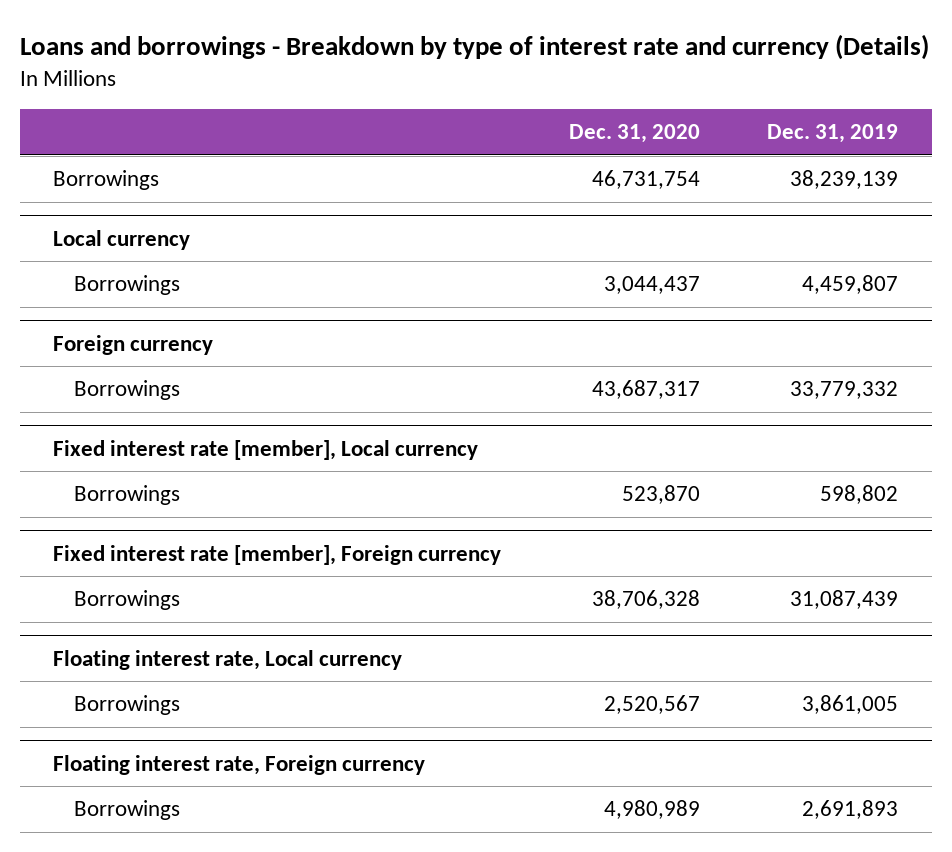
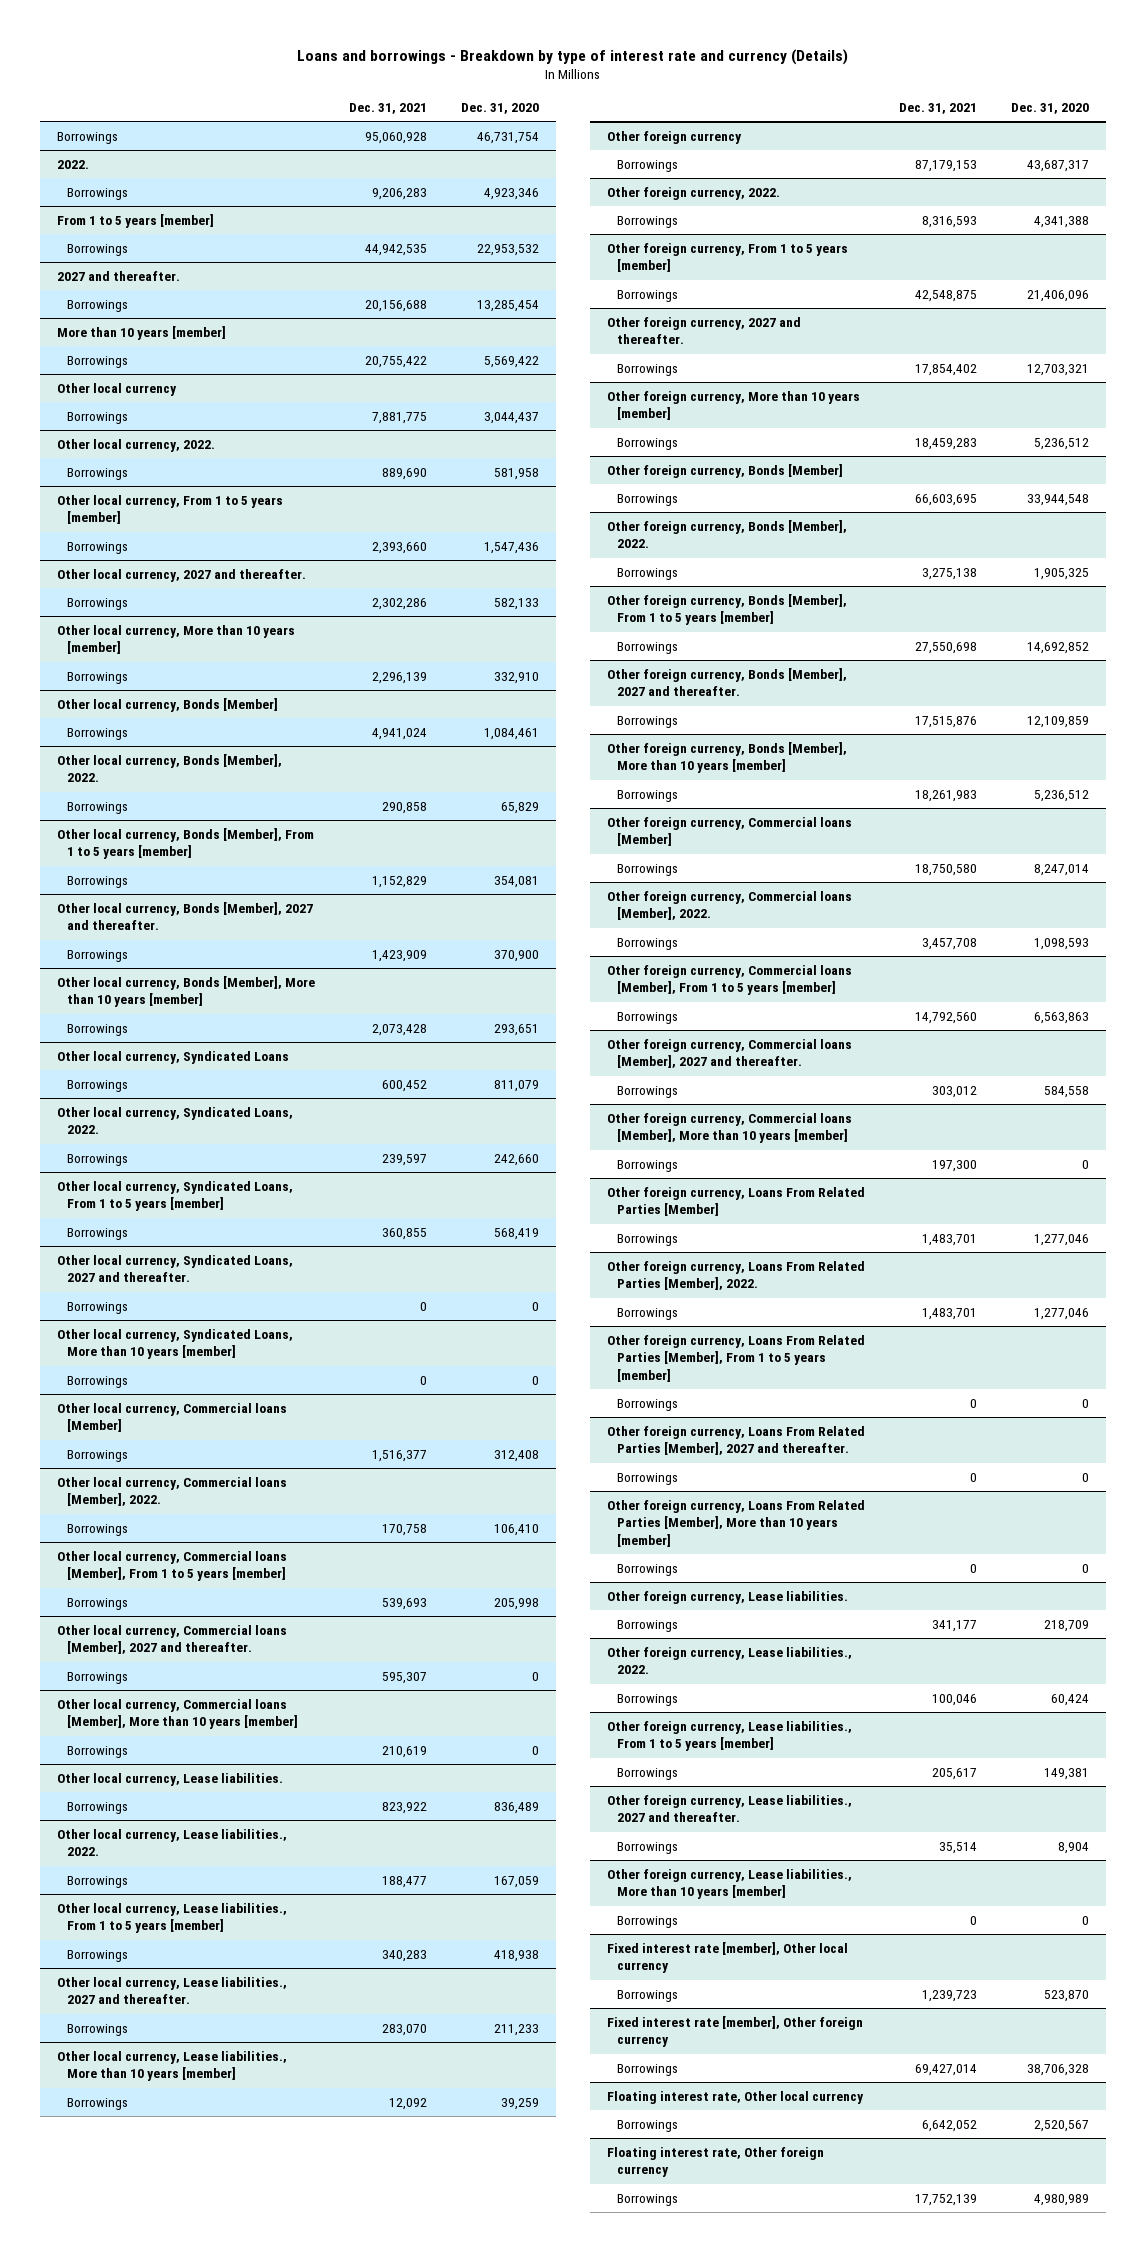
- | Dec. 31, 2020 | Dec. 31, 2019
+ | Dec. 31, 2021 | Dec. 31, 2020
- Local currency
+ 2022.
+ Borrowings | 9,206,283 | 4,923,346
+ From 1 to 5 years [member]
+ Borrowings | 44,942,535 | 22,953,532
+ 2027 and thereafter.
+ Borrowings | 20,156,688 | 13,285,454
+ More than 10 years [member]
+ Borrowings | 20,755,422 | 5,569,422
+ Other local currency
- Foreign currency
+ Other local currency, 2022.
+ Borrowings | 889,690 | 581,958
+ Other local currency, From 1 to 5 years [member]
+ Borrowings | 2,393,660 | 1,547,436
+ Other local currency, 2027 and thereafter.
+ Borrowings | 2,302,286 | 582,133
+ Other local currency, More than 10 years [member]
+ Borrowings | 2,296,139 | 332,910
+ Other local currency, Bonds [Member]
+ Borrowings | 4,941,024 | 1,084,461
+ Other local currency, Bonds [Member], 2022.
+ Borrowings | 290,858 | 65,829
+ Other local currency, Bonds [Member], From 1 to 5 years [member]
+ Borrowings | 1,152,829 | 354,081
+ Other local currency, Bonds [Member], 2027 and thereafter.
+ Borrowings | 1,423,909 | 370,900
+ Other local currency, Bonds [Member], More than 10 years [member]
+ Borrowings | 2,073,428 | 293,651
+ Other local currency, Syndicated Loans
+ Borrowings | 600,452 | 811,079
+ Other local currency, Syndicated Loans, 2022.
+ Borrowings | 239,597 | 242,660
+ Other local currency, Syndicated Loans, From 1 to 5 years [member]
+ Borrowings | 360,855 | 568,419
+ Other local currency, Syndicated Loans, 2027 and thereafter.
+ Borrowings | 0 | 0
+ Other local currency, Syndicated Loans, More than 10 years [member]
+ Borrowings | 0 | 0
+ Other local currency, Commercial loans [Member]
+ Borrowings | 1,516,377 | 312,408
+ Other local currency, Commercial loans [Member], 2022.
+ Borrowings | 170,758 | 106,410
+ Other local currency, Commercial loans [Member], From 1 to 5 years [member]
+ Borrowings | 539,693 | 205,998
+ Other local currency, Commercial loans [Member], 2027 and thereafter.
+ Borrowings | 595,307 | 0
+ Other local currency, Commercial loans [Member], More than 10 years [member]
+ Borrowings | 210,619 | 0
+ Other local currency, Lease liabilities.
+ Borrowings | 823,922 | 836,489
+ Other local currency, Lease liabilities., 2022.
+ Borrowings | 188,477 | 167,059
+ Other local currency, Lease liabilities., From 1 to 5 years [member]
+ Borrowings | 340,283 | 418,938
+ Other local currency, Lease liabilities., 2027 and thereafter.
+ Borrowings | 283,070 | 211,233
+ Other local currency, Lease liabilities., More than 10 years [member]
+ Borrowings | 12,092 | 39,259
+ Other foreign currency
- Fixed interest rate [member], Local currency
+ Other foreign currency, 2022.
+ Borrowings | 8,316,593 | 4,341,388
+ Other foreign currency, From 1 to 5 years [member]
+ Borrowings | 42,548,875 | 21,406,096
+ Other foreign currency, 2027 and thereafter.
+ Borrowings | 17,854,402 | 12,703,321
+ Other foreign currency, More than 10 years [member]
+ Borrowings | 18,459,283 | 5,236,512
+ Other foreign currency, Bonds [Member]
+ Borrowings | 66,603,695 | 33,944,548
+ Other foreign currency, Bonds [Member], 2022.
+ Borrowings | 3,275,138 | 1,905,325
+ Other foreign currency, Bonds [Member], From 1 to 5 years [member]
+ Borrowings | 27,550,698 | 14,692,852
+ Other foreign currency, Bonds [Member], 2027 and thereafter.
+ Borrowings | 17,515,876 | 12,109,859
+ Other foreign currency, Bonds [Member], More than 10 years [member]
+ Borrowings | 18,261,983 | 5,236,512
+ Other foreign currency, Commercial loans [Member]
+ Borrowings | 18,750,580 | 8,247,014
+ Other foreign currency, Commercial loans [Member], 2022.
+ Borrowings | 3,457,708 | 1,098,593
+ Other foreign currency, Commercial loans [Member], From 1 to 5 years [member]
+ Borrowings | 14,792,560 | 6,563,863
+ Other foreign currency, Commercial loans [Member], 2027 and thereafter.
+ Borrowings | 303,012 | 584,558
+ Other foreign currency, Commercial loans [Member], More than 10 years [member]
+ Borrowings | 197,300 | 0
+ Other foreign currency, Loans From Related Parties [Member]
+ Borrowings | 1,483,701 | 1,277,046
+ Other foreign currency, Loans From Related Parties [Member], 2022.
+ Borrowings | 1,483,701 | 1,277,046
+ Other foreign currency, Loans From Related Parties [Member], From 1 to 5 years [member]
+ Borrowings | 0 | 0
+ Other foreign currency, Loans From Related Parties [Member], 2027 and thereafter.
+ Borrowings | 0 | 0
+ Other foreign currency, Loans From Related Parties [Member], More than 10 years [member]
+ Borrowings | 0 | 0
+ Other foreign currency, Lease liabilities.
+ Borrowings | 341,177 | 218,709
+ Other foreign currency, Lease liabilities., 2022.
+ Borrowings | 100,046 | 60,424
+ Other foreign currency, Lease liabilities., From 1 to 5 years [member]
+ Borrowings | 205,617 | 149,381
+ Other foreign currency, Lease liabilities., 2027 and thereafter.
+ Borrowings | 35,514 | 8,904
+ Other foreign currency, Lease liabilities., More than 10 years [member]
+ Borrowings | 0 | 0
+ Fixed interest rate [member], Other local currency
- Fixed interest rate [member], Foreign currency
+ Fixed interest rate [member], Other foreign currency
- Floating interest rate, Local currency
+ Floating interest rate, Other local currency
- Floating interest rate, Foreign currency
+ Floating interest rate, Other foreign currency

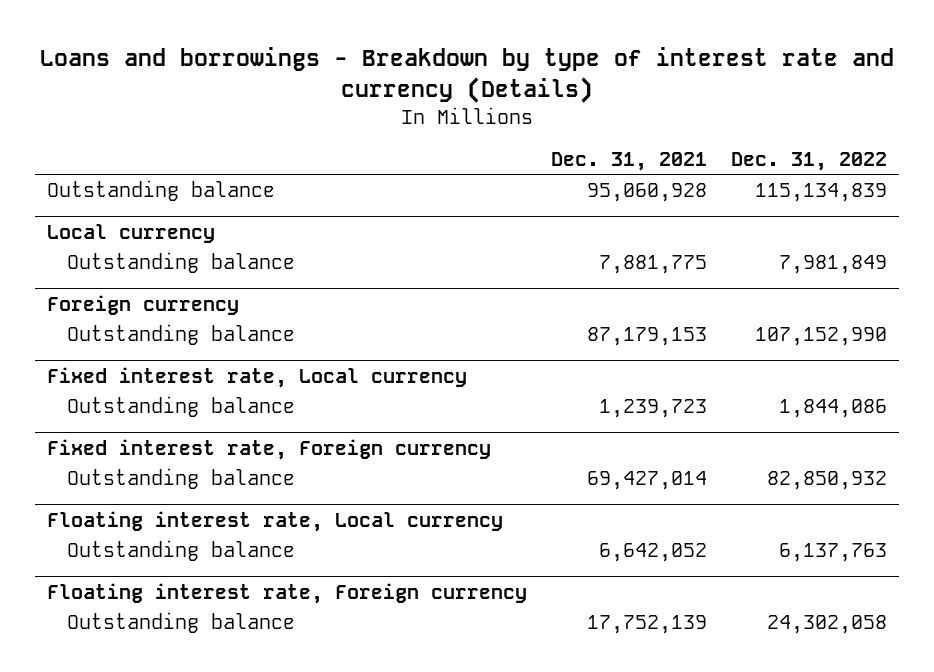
- | Dec. 31, 2021 | Dec. 31, 2020
+ | Dec. 31, 2021 | Dec. 31, 2022
- Borrowings | 95,060,928 | 46,731,754
- 2022.
- Borrowings | 9,206,283 | 4,923,346
- From 1 to 5 years [member]
- Borrowings | 44,942,535 | 22,953,532
- 2027 and thereafter.
- Borrowings | 20,156,688 | 13,285,454
- More than 10 years [member]
- Borrowings | 20,755,422 | 5,569,422
- Other local currency
- Borrowings | 7,881,775 | 3,044,437
- Other local currency, 2022.
- Borrowings | 889,690 | 581,958
- Other local currency, From 1 to 5 years [member]
- Borrowings | 2,393,660 | 1,547,436
- Other local currency, 2027 and thereafter.
- Borrowings | 2,302,286 | 582,133
- Other local currency, More than 10 years [member]
- Borrowings | 2,296,139 | 332,910
- Other local currency, Bonds [Member]
- Borrowings | 4,941,024 | 1,084,461
- Other local currency, Bonds [Member], 2022.
- Borrowings | 290,858 | 65,829
- Other local currency, Bonds [Member], From 1 to 5 years [member]
- Borrowings | 1,152,829 | 354,081
- Other local currency, Bonds [Member], 2027 and thereafter.
- Borrowings | 1,423,909 | 370,900
- Other local currency, Bonds [Member], More than 10 years [member]
- Borrowings | 2,073,428 | 293,651
- Other local currency, Syndicated Loans
- Borrowings | 600,452 | 811,079
- Other local currency, Syndicated Loans, 2022.
- Borrowings | 239,597 | 242,660
- Other local currency, Syndicated Loans, From 1 to 5 years [member]
- Borrowings | 360,855 | 568,419
- Other local currency, Syndicated Loans, 2027 and thereafter.
- Borrowings | 0 | 0
- Other local currency, Syndicated Loans, More than 10 years [member]
- Borrowings | 0 | 0
- Other local currency, Commercial loans [Member]
- Borrowings | 1,516,377 | 312,408
- Other local currency, Commercial loans [Member], 2022.
- Borrowings | 170,758 | 106,410
- Other local currency, Commercial loans [Member], From 1 to 5 years [member]
- Borrowings | 539,693 | 205,998
- Other local currency, Commercial loans [Member], 2027 and thereafter.
- Borrowings | 595,307 | 0
- Other local currency, Commercial loans [Member], More than 10 years [member]
- Borrowings | 210,619 | 0
- Other local currency, Lease liabilities.
- Borrowings | 823,922 | 836,489
- Other local currency, Lease liabilities., 2022.
- Borrowings | 188,477 | 167,059
- Other local currency, Lease liabilities., From 1 to 5 years [member]
- Borrowings | 340,283 | 418,938
- Other local currency, Lease liabilities., 2027 and thereafter.
- Borrowings | 283,070 | 211,233
- Other local currency, Lease liabilities., More than 10 years [member]
- Borrowings | 12,092 | 39,259
- Other foreign currency
- Borrowings | 87,179,153 | 43,687,317
- Other foreign currency, 2022.
- Borrowings | 8,316,593 | 4,341,388
- Other foreign currency, From 1 to 5 years [member]
- Borrowings | 42,548,875 | 21,406,096
- Other foreign currency, 2027 and thereafter.
- Borrowings | 17,854,402 | 12,703,321
- Other foreign currency, More than 10 years [member]
- Borrowings | 18,459,283 | 5,236,512
- Other foreign currency, Bonds [Member]
- Borrowings | 66,603,695 | 33,944,548
- Other foreign currency, Bonds [Member], 2022.
- Borrowings | 3,275,138 | 1,905,325
- Other foreign currency, Bonds [Member], From 1 to 5 years [member]
- Borrowings | 27,550,698 | 14,692,852
- Other foreign currency, Bonds [Member], 2027 and thereafter.
- Borrowings | 17,515,876 | 12,109,859
- Other foreign currency, Bonds [Member], More than 10 years [member]
- Borrowings | 18,261,983 | 5,236,512
- Other foreign currency, Commercial loans [Member]
- Borrowings | 18,750,580 | 8,247,014
- Other foreign currency, Commercial loans [Member], 2022.
- Borrowings | 3,457,708 | 1,098,593
- Other foreign currency, Commercial loans [Member], From 1 to 5 years [member]
- Borrowings | 14,792,560 | 6,563,863
- Other foreign currency, Commercial loans [Member], 2027 and thereafter.
- Borrowings | 303,012 | 584,558
- Other foreign currency, Commercial loans [Member], More than 10 years [member]
- Borrowings | 197,300 | 0
- Other foreign currency, Loans From Related Parties [Member]
- Borrowings | 1,483,701 | 1,277,046
- Other foreign currency, Loans From Related Parties [Member], 2022.
- Borrowings | 1,483,701 | 1,277,046
- Other foreign currency, Loans From Related Parties [Member], From 1 to 5 years [member]
- Borrowings | 0 | 0
- Other foreign currency, Loans From Related Parties [Member], 2027 and thereafter.
- Borrowings | 0 | 0
- Other foreign currency, Loans From Related Parties [Member], More than 10 years [member]
- Borrowings | 0 | 0
- Other foreign currency, Lease liabilities.
- Borrowings | 341,177 | 218,709
- Other foreign currency, Lease liabilities., 2022.
- Borrowings | 100,046 | 60,424
- Other foreign currency, Lease liabilities., From 1 to 5 years [member]
- Borrowings | 205,617 | 149,381
- Other foreign currency, Lease liabilities., 2027 and thereafter.
- Borrowings | 35,514 | 8,904
- Other foreign currency, Lease liabilities., More than 10 years [member]
- Borrowings | 0 | 0
- Fixed interest rate [member], Other local currency
- Borrowings | 1,239,723 | 523,870
- Fixed interest rate [member], Other foreign currency
- Borrowings | 69,427,014 | 38,706,328
- Floating interest rate, Other local currency
- Borrowings | 6,642,052 | 2,520,567
- Floating interest rate, Other foreign currency
- Borrowings | 17,752,139 | 4,980,989
+ Outstanding balance | 95,060,928 | 115,134,839
+ Local currency
+ Outstanding balance | 7,881,775 | 7,981,849
+ Foreign currency
+ Outstanding balance | 87,179,153 | 107,152,990
+ Fixed interest rate, Local currency
+ Outstanding balance | 1,239,723 | 1,844,086
+ Fixed interest rate, Foreign currency
+ Outstanding balance | 69,427,014 | 82,850,932
+ Floating interest rate, Local currency
+ Outstanding balance | 6,642,052 | 6,137,763
+ Floating interest rate, Foreign currency
+ Outstanding balance | 17,752,139 | 24,302,058

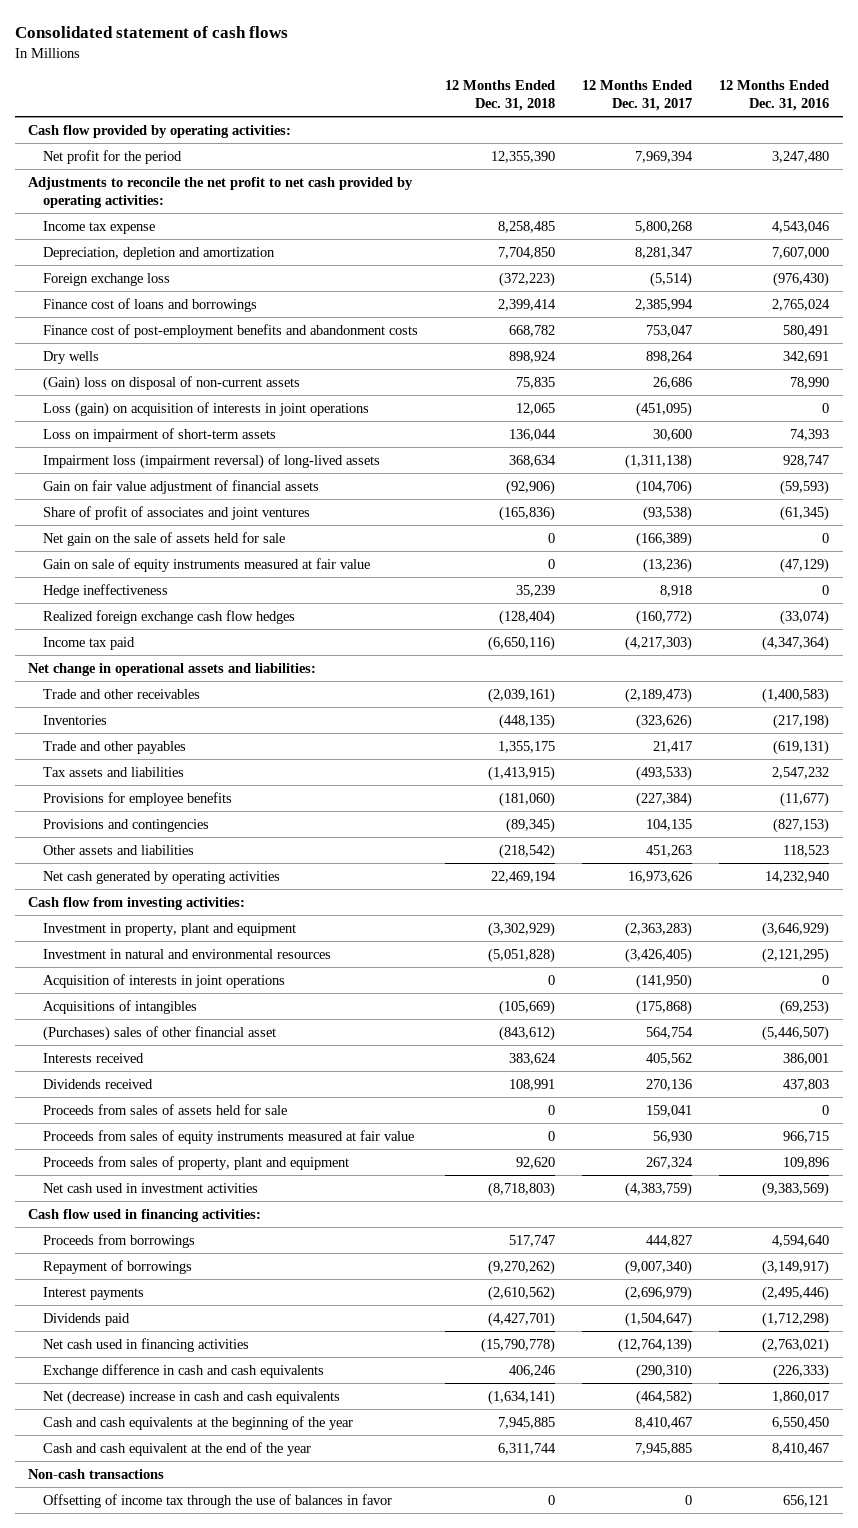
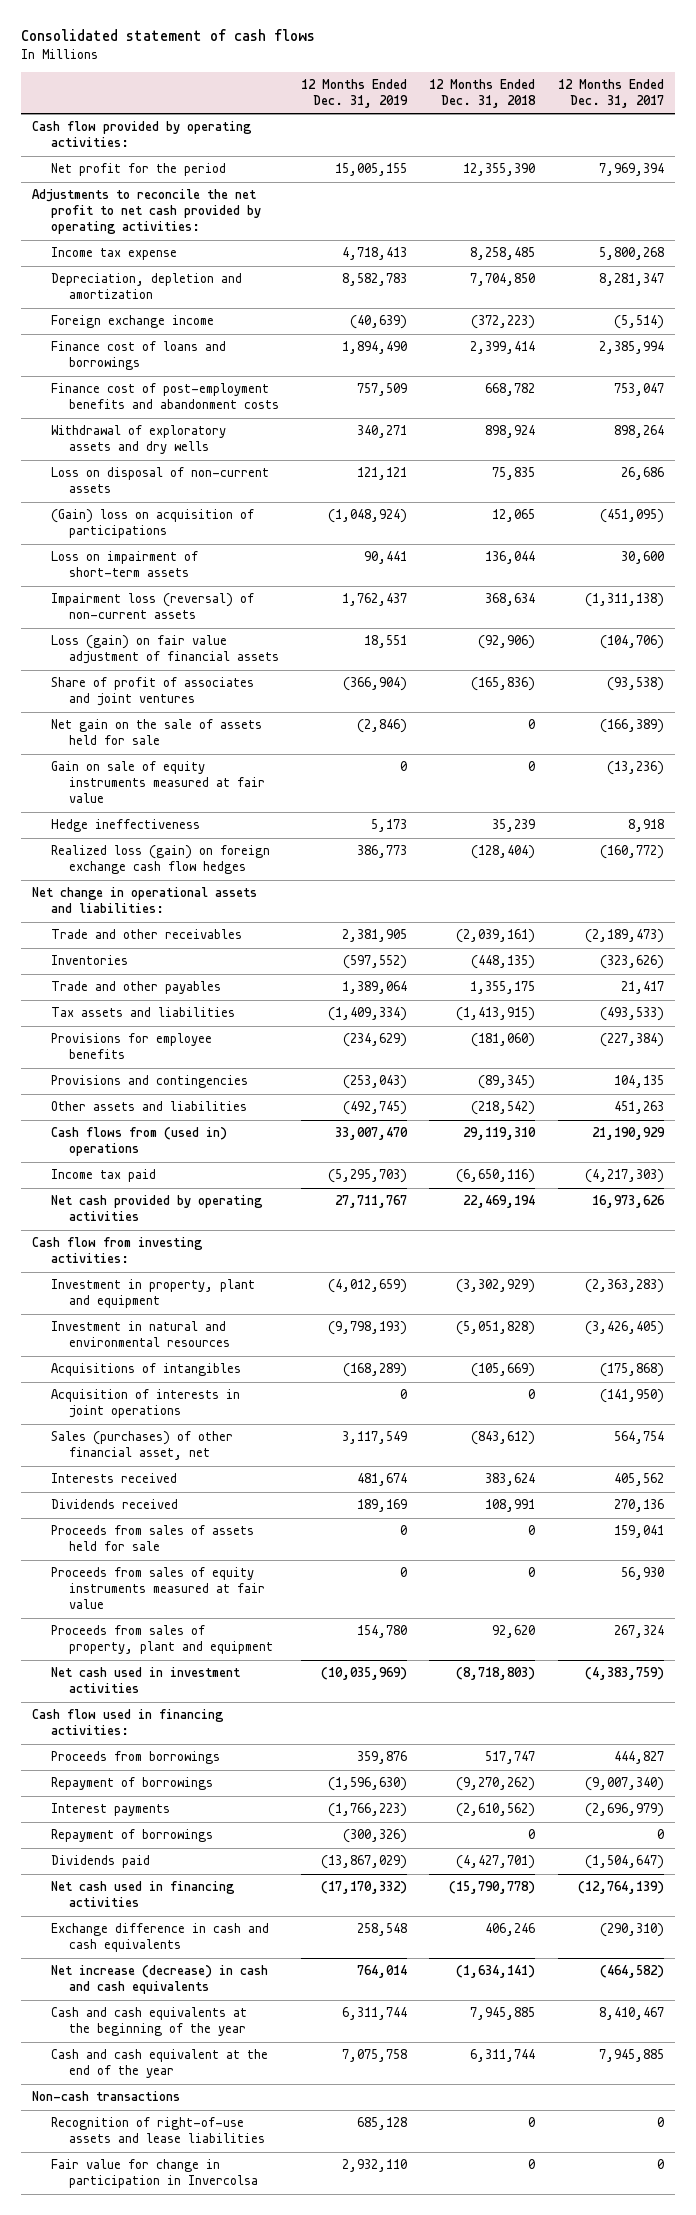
- | 12 Months Ended Dec. 31, 2018 | 12 Months Ended Dec. 31, 2017 | 12 Months Ended Dec. 31, 2016
+ | 12 Months Ended Dec. 31, 2019 | 12 Months Ended Dec. 31, 2018 | 12 Months Ended Dec. 31, 2017
- Foreign exchange loss | (372,223) | (5,514) | (976,430)
+ Foreign exchange income | (40,639) | (372,223) | (5,514)
- Dry wells | 898,924 | 898,264 | 342,691
- (Gain) loss on disposal of non-current assets | 75,835 | 26,686 | 78,990
- Loss (gain) on acquisition of interests in joint operations | 12,065 | (451,095) | 0
+ Withdrawal of exploratory assets and dry wells | 340,271 | 898,924 | 898,264
+ Loss on disposal of non-current assets | 121,121 | 75,835 | 26,686
+ (Gain) loss on acquisition of participations | (1,048,924) | 12,065 | (451,095)
- Impairment loss (impairment reversal) of long-lived assets | 368,634 | (1,311,138) | 928,747
- Gain on fair value adjustment of financial assets | (92,906) | (104,706) | (59,593)
+ Impairment loss (reversal) of non-current assets | 1,762,437 | 368,634 | (1,311,138)
+ Loss (gain) on fair value adjustment of financial assets | 18,551 | (92,906) | (104,706)
- Realized foreign exchange cash flow hedges | (128,404) | (160,772) | (33,074)
+ Realized loss (gain) on foreign exchange cash flow hedges | 386,773 | (128,404) | (160,772)
- Net cash generated by operating activities | 22,469,194 | 16,973,626 | 14,232,940
+ Cash flows from (used in) operations | 33,007,470 | 29,119,310 | 21,190,929
moved down: Income tax paid | (5,295,703) | (6,650,116) | (4,217,303)
+ Net cash provided by operating activities | 27,711,767 | 22,469,194 | 16,973,626
- (Purchases) sales of other financial asset | (843,612) | 564,754 | (5,446,507)
moved down: Acquisition of interests in joint operations | 0 | 0 | (141,950)
+ Sales (purchases) of other financial asset, net | 3,117,549 | (843,612) | 564,754
+ Repayment of borrowings | (300,326) | 0 | 0
- Net (decrease) increase in cash and cash equivalents | (1,634,141) | (464,582) | 1,860,017
+ Net increase (decrease) in cash and cash equivalents | 764,014 | (1,634,141) | (464,582)
- Offsetting of income tax through the use of balances in favor | 0 | 0 | 656,121
+ Recognition of right-of-use assets and lease liabilities | 685,128 | 0 | 0
+ Fair value for change in participation in Invercolsa | 2,932,110 | 0 | 0

